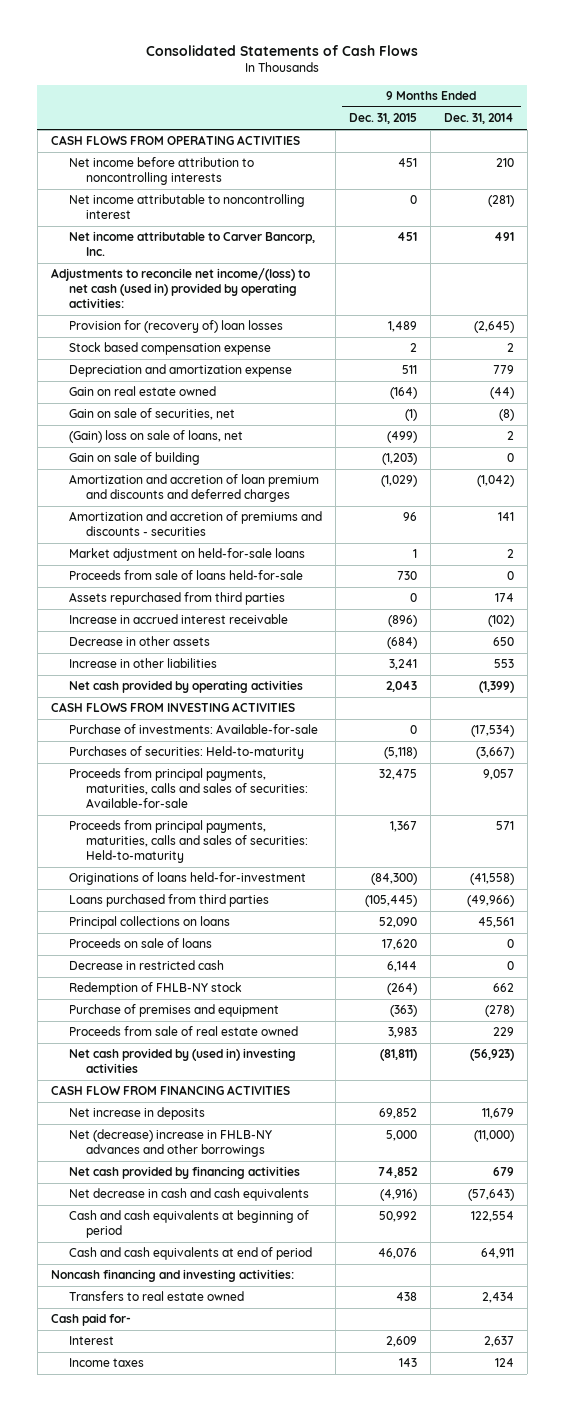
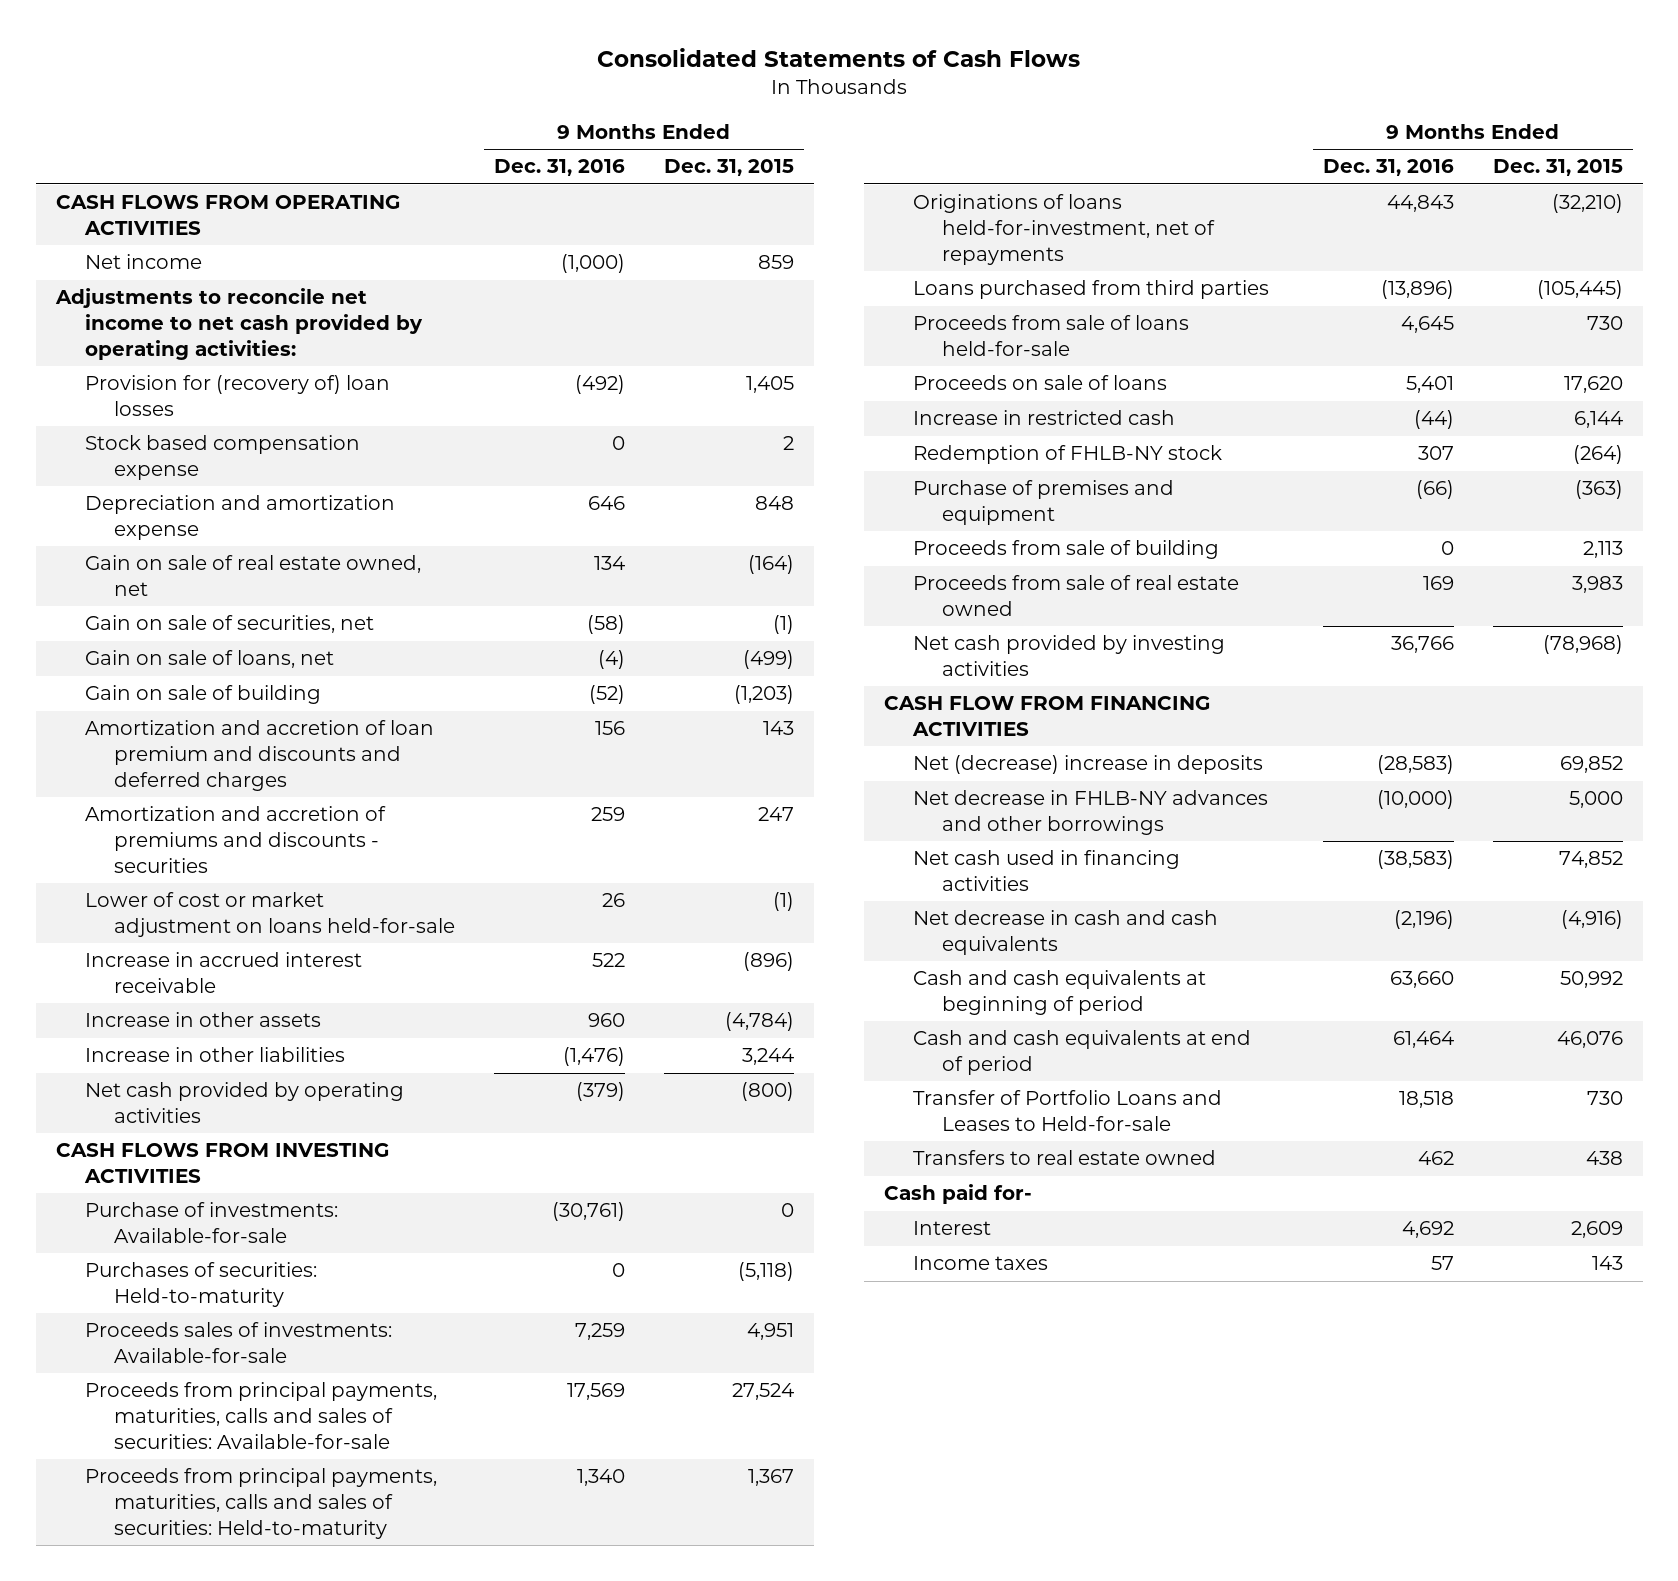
- | 9 Months Ended Dec. 31, 2015 | 9 Months Ended Dec. 31, 2014
+ | 9 Months Ended Dec. 31, 2016 | 9 Months Ended Dec. 31, 2015
- Net income before attribution to noncontrolling interests | 451 | 210
- Net income attributable to noncontrolling interest | 0 | (281)
- Net income attributable to Carver Bancorp, Inc. | 451 | 491
- Adjustments to reconcile net income/(loss) to net cash (used in) provided by operating activities:
- Provision for (recovery of) loan losses | 1,489 | (2,645)
+ Net income | (1,000) | 859
+ Adjustments to reconcile net income to net cash provided by operating activities:
+ Provision for (recovery of) loan losses | (492) | 1,405
- Depreciation and amortization expense | 511 | 779
- Gain on real estate owned | (164) | (44)
+ Depreciation and amortization expense | 646 | 848
+ Gain on sale of real estate owned, net | 134 | (164)
- (Gain) loss on sale of loans, net | (499) | 2
+ Gain on sale of loans, net | (4) | (499)
- Amortization and accretion of loan premium and discounts and deferred charges | (1,029) | (1,042)
- Amortization and accretion of premiums and discounts - securities | 96 | 141
- Market adjustment on held-for-sale loans | 1 | 2
- Assets repurchased from third parties | 0 | 174
+ Amortization and accretion of loan premium and discounts and deferred charges | 156 | 143
+ Amortization and accretion of premiums and discounts - securities | 259 | 247
+ Lower of cost or market adjustment on loans held-for-sale | 26 | (1)
- Decrease in other assets | (684) | 650
- Increase in other liabilities | 3,241 | 553
- Net cash provided by operating activities | 2,043 | (1,399)
+ Increase in other assets | 960 | (4,784)
+ Increase in other liabilities | (1,476) | 3,244
+ Net cash provided by operating activities | (379) | (800)
- Proceeds from principal payments, maturities, calls and sales of securities: Available-for-sale | 32,475 | 9,057
+ Proceeds sales of investments: Available-for-sale | 7,259 | 4,951
+ Proceeds from principal payments, maturities, calls and sales of securities: Available-for-sale | 17,569 | 27,524
- Originations of loans held-for-investment | (84,300) | (41,558)
+ Originations of loans held-for-investment, net of repayments | 44,843 | (32,210)
- Principal collections on loans | 52,090 | 45,561
moved down: Proceeds from sale of loans held-for-sale | 4,645 | 730
- Decrease in restricted cash | 6,144 | 0
+ Increase in restricted cash | (44) | 6,144
+ Proceeds from sale of building | 0 | 2,113
- Net cash provided by (used in) investing activities | (81,811) | (56,923)
+ Net cash provided by investing activities | 36,766 | (78,968)
- Net increase in deposits | 69,852 | 11,679
- Net (decrease) increase in FHLB-NY advances and other borrowings | 5,000 | (11,000)
- Net cash provided by financing activities | 74,852 | 679
+ Net (decrease) increase in deposits | (28,583) | 69,852
+ Net decrease in FHLB-NY advances and other borrowings | (10,000) | 5,000
+ Net cash used in financing activities | (38,583) | 74,852
- Noncash financing and investing activities:
+ Transfer of Portfolio Loans and Leases to Held-for-sale | 18,518 | 730

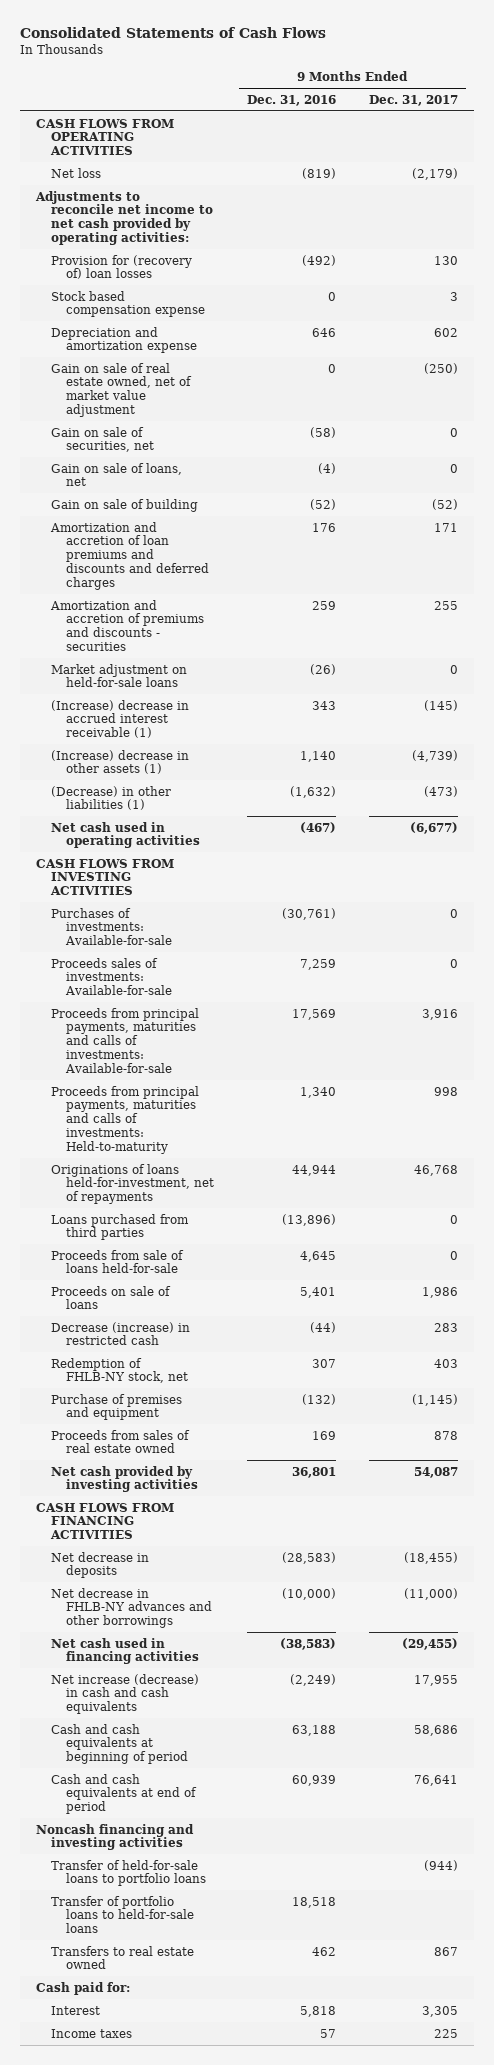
- | 9 Months Ended Dec. 31, 2016 | 9 Months Ended Dec. 31, 2015
+ | 9 Months Ended Dec. 31, 2016 | 9 Months Ended Dec. 31, 2017
- Net income | (1,000) | 859
+ Net loss | (819) | (2,179)
- Gain on sale of real estate owned, net | 134 | (164)
+ Gain on sale of real estate owned, net of market value adjustment | 0 | (250)
- Amortization and accretion of loan premium and discounts and deferred charges | 156 | 143
+ Amortization and accretion of loan premiums and discounts and deferred charges | 176 | 171
- Lower of cost or market adjustment on loans held-for-sale | 26 | (1)
- Increase in accrued interest receivable | 522 | (896)
- Increase in other assets | 960 | (4,784)
- Increase in other liabilities | (1,476) | 3,244
- Net cash provided by operating activities | (379) | (800)
+ Market adjustment on held-for-sale loans | (26) | 0
+ (Increase) decrease in accrued interest receivable (1) | 343 | (145)
+ (Increase) decrease in other assets (1) | 1,140 | (4,739)
+ (Decrease) in other liabilities (1) | (1,632) | (473)
+ Net cash used in operating activities | (467) | (6,677)
- Purchase of investments: Available-for-sale | (30,761) | 0
- Purchases of securities: Held-to-maturity | 0 | (5,118)
+ Purchases of investments: Available-for-sale | (30,761) | 0
- Proceeds from principal payments, maturities, calls and sales of securities: Available-for-sale | 17,569 | 27,524
- Proceeds from principal payments, maturities, calls and sales of securities: Held-to-maturity | 1,340 | 1,367
- Originations of loans held-for-investment, net of repayments | 44,843 | (32,210)
+ Proceeds from principal payments, maturities and calls of investments: Available-for-sale | 17,569 | 3,916
+ Proceeds from principal payments, maturities and calls of investments: Held-to-maturity | 1,340 | 998
+ Originations of loans held-for-investment, net of repayments | 44,944 | 46,768
- Increase in restricted cash | (44) | 6,144
- Redemption of FHLB-NY stock | 307 | (264)
- Purchase of premises and equipment | (66) | (363)
- Proceeds from sale of building | 0 | 2,113
- Proceeds from sale of real estate owned | 169 | 3,983
- Net cash provided by investing activities | 36,766 | (78,968)
- CASH FLOW FROM FINANCING ACTIVITIES
- Net (decrease) increase in deposits | (28,583) | 69,852
+ Decrease (increase) in restricted cash | (44) | 283
+ Redemption of FHLB-NY stock, net | 307 | 403
+ Purchase of premises and equipment | (132) | (1,145)
+ Proceeds from sales of real estate owned | 169 | 878
+ Net cash provided by investing activities | 36,801 | 54,087
+ CASH FLOWS FROM FINANCING ACTIVITIES
+ Net decrease in deposits | (28,583) | (18,455)
- Net decrease in cash and cash equivalents | (2,196) | (4,916)
- Cash and cash equivalents at beginning of period | 63,660 | 50,992
- Cash and cash equivalents at end of period | 61,464 | 46,076
- Transfer of Portfolio Loans and Leases to Held-for-sale | 18,518 | 730
+ Net increase (decrease) in cash and cash equivalents | (2,249) | 17,955
+ Cash and cash equivalents at beginning of period | 63,188 | 58,686
+ Cash and cash equivalents at end of period | 60,939 | 76,641
+ Noncash financing and investing activities
+ Transfer of held-for-sale loans to portfolio loans | | (944)
+ Transfer of portfolio loans to held-for-sale loans | 18,518 |
- Cash paid for-
- Interest | 4,692 | 2,609
+ Cash paid for:
+ Interest | 5,818 | 3,305

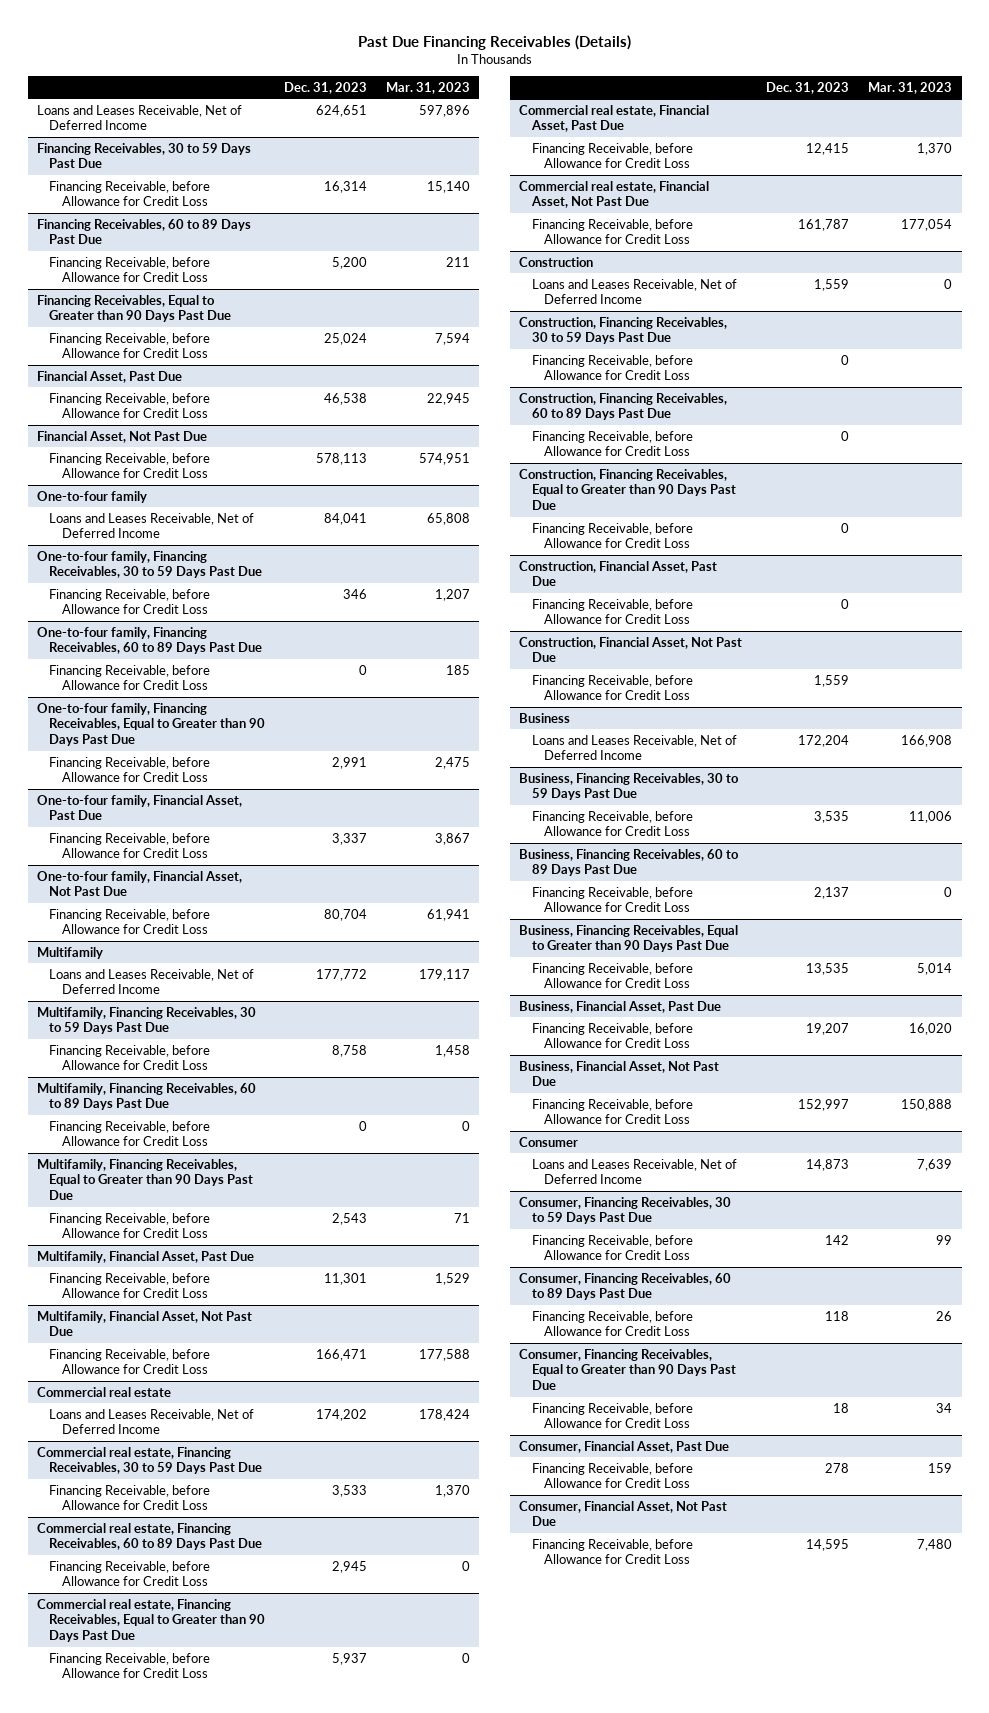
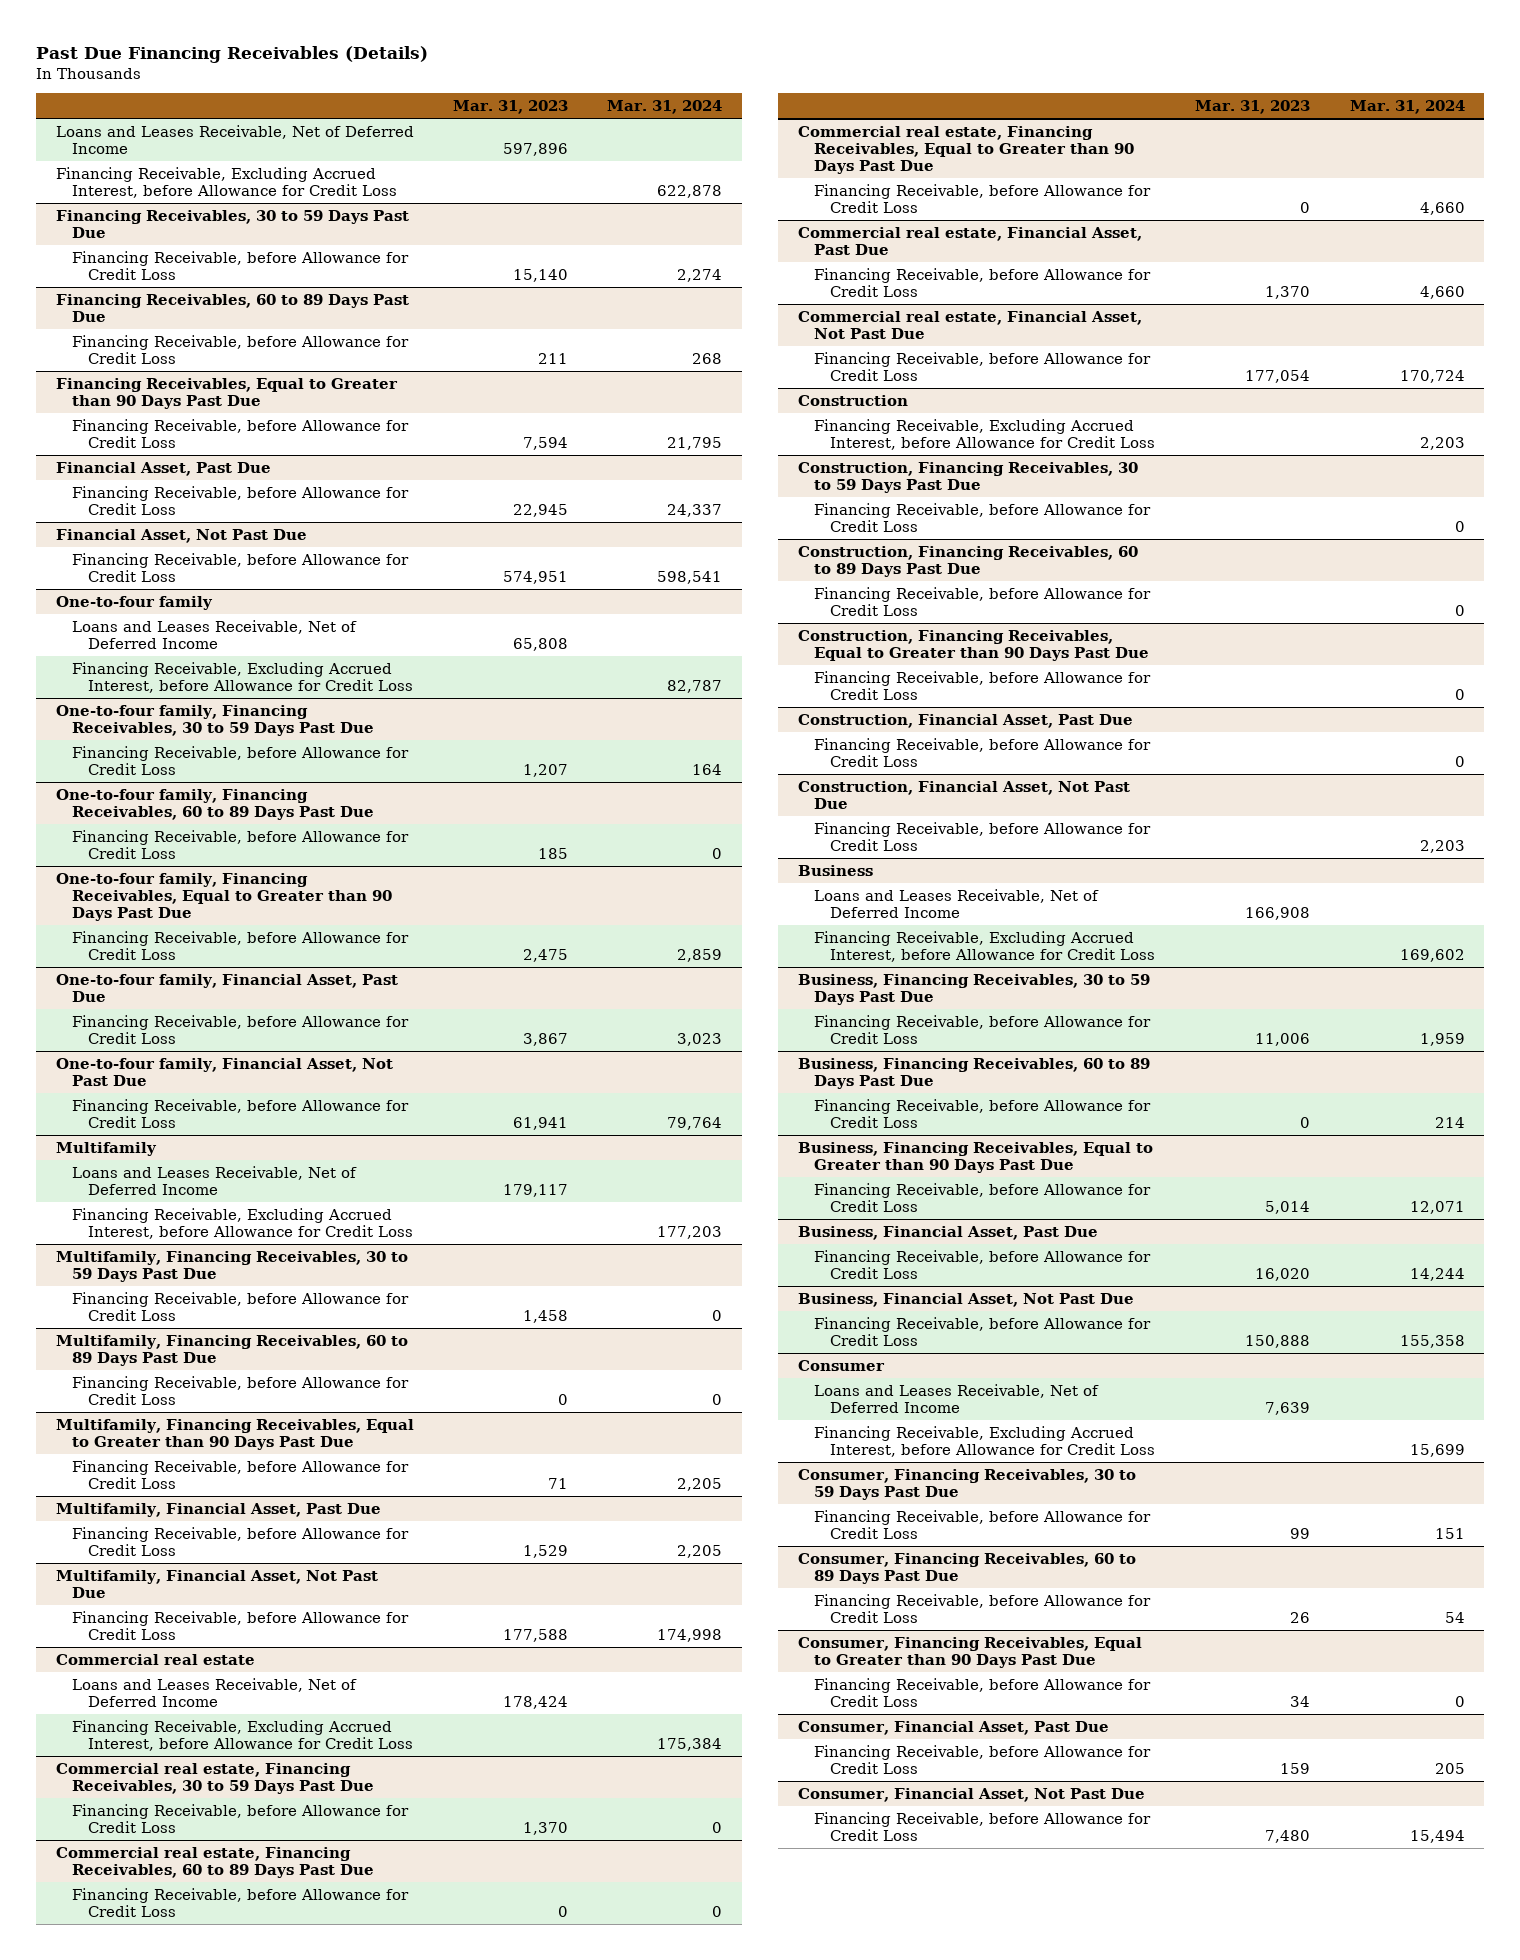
- | Dec. 31, 2023 | Mar. 31, 2023
+ | Mar. 31, 2023 | Mar. 31, 2024
+ Financing Receivable, Excluding Accrued Interest, before Allowance for Credit Loss | | 622,878
@ One-to-four family
+ Financing Receivable, Excluding Accrued Interest, before Allowance for Credit Loss | | 82,787
@ Multifamily
+ Financing Receivable, Excluding Accrued Interest, before Allowance for Credit Loss | | 177,203
@ Commercial real estate
+ Financing Receivable, Excluding Accrued Interest, before Allowance for Credit Loss | | 175,384
@ Construction
- Loans and Leases Receivable, Net of Deferred Income | 1,559 | 0
+ Financing Receivable, Excluding Accrued Interest, before Allowance for Credit Loss | | 2,203
@ Business
+ Financing Receivable, Excluding Accrued Interest, before Allowance for Credit Loss | | 169,602
@ Consumer
+ Financing Receivable, Excluding Accrued Interest, before Allowance for Credit Loss | | 15,699

